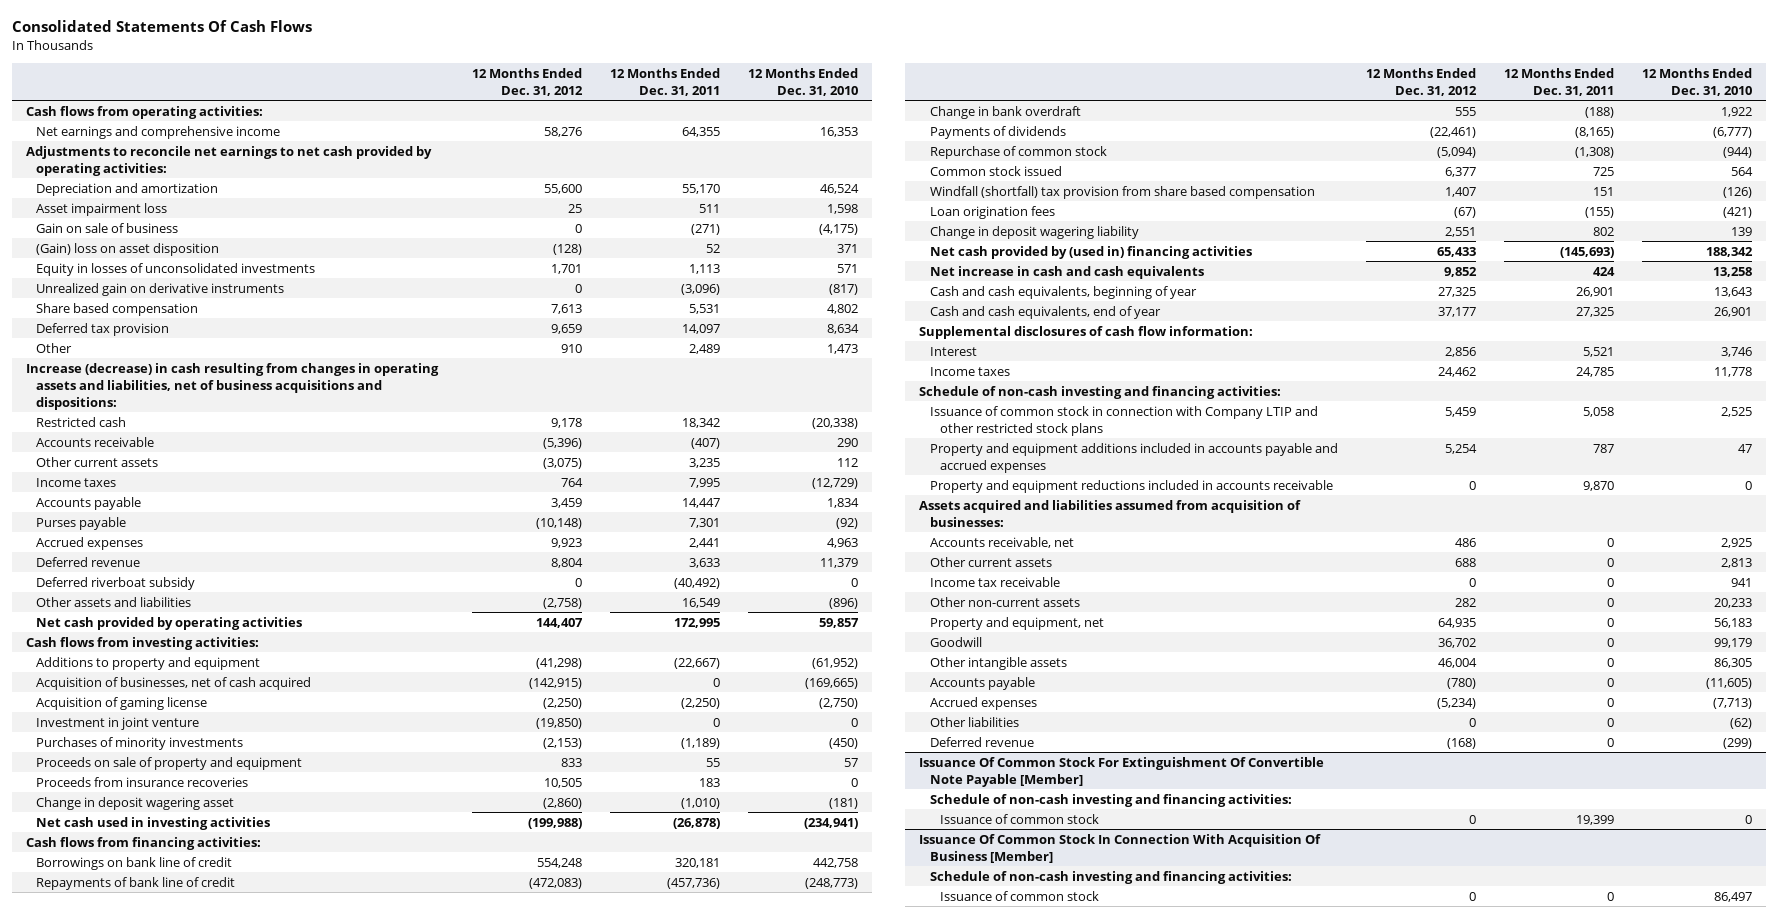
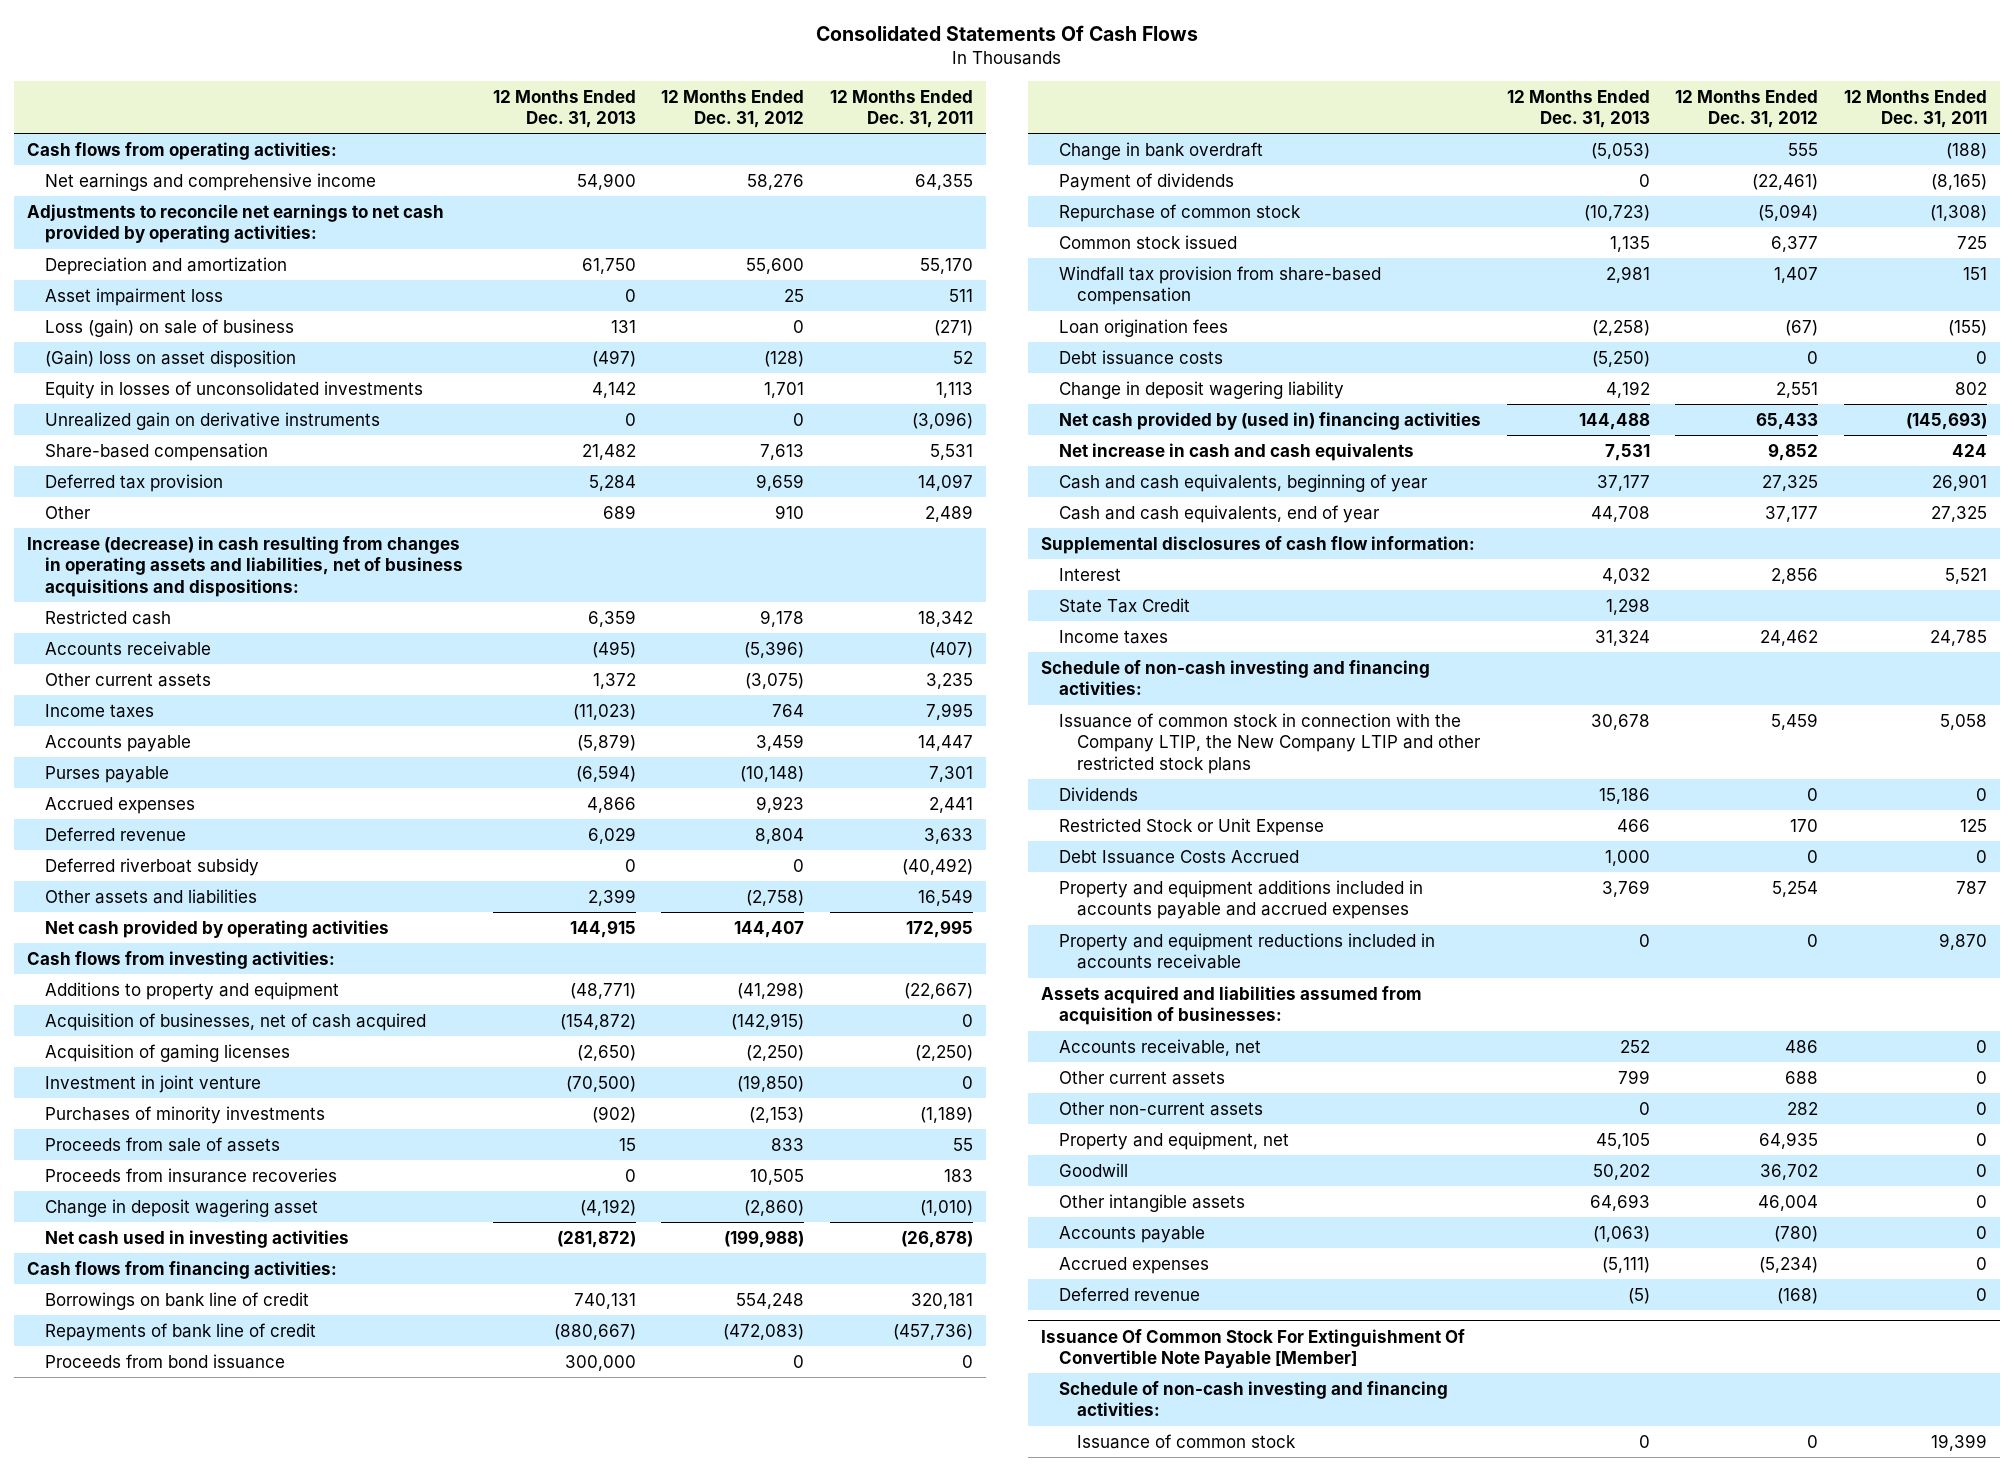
- | 12 Months Ended Dec. 31, 2012 | 12 Months Ended Dec. 31, 2011 | 12 Months Ended Dec. 31, 2010
+ | 12 Months Ended Dec. 31, 2013 | 12 Months Ended Dec. 31, 2012 | 12 Months Ended Dec. 31, 2011
- Gain on sale of business | 0 | (271) | (4,175)
+ Loss (gain) on sale of business | 131 | 0 | (271)
- Share based compensation | 7,613 | 5,531 | 4,802
+ Share-based compensation | 21,482 | 7,613 | 5,531
- Acquisition of gaming license | (2,250) | (2,250) | (2,750)
+ Acquisition of gaming licenses | (2,650) | (2,250) | (2,250)
- Proceeds on sale of property and equipment | 833 | 55 | 57
+ Proceeds from sale of assets | 15 | 833 | 55
+ Proceeds from bond issuance | 300,000 | 0 | 0
- Payments of dividends | (22,461) | (8,165) | (6,777)
+ Payment of dividends | 0 | (22,461) | (8,165)
- Windfall (shortfall) tax provision from share based compensation | 1,407 | 151 | (126)
+ Windfall tax provision from share-based compensation | 2,981 | 1,407 | 151
+ Debt issuance costs | (5,250) | 0 | 0
+ State Tax Credit | 1,298 | |
- Issuance of common stock in connection with Company LTIP and other restricted stock plans | 5,459 | 5,058 | 2,525
+ Issuance of common stock in connection with the Company LTIP, the New Company LTIP and other restricted stock plans | 30,678 | 5,459 | 5,058
+ Dividends | 15,186 | 0 | 0
+ Restricted Stock or Unit Expense | 466 | 170 | 125
+ Debt Issuance Costs Accrued | 1,000 | 0 | 0
- Income tax receivable | 0 | 0 | 941
- Other liabilities | 0 | 0 | (62)
- Issuance Of Common Stock In Connection With Acquisition Of Business [Member]
- Schedule of non-cash investing and financing activities:
- Issuance of common stock | 0 | 0 | 86,497

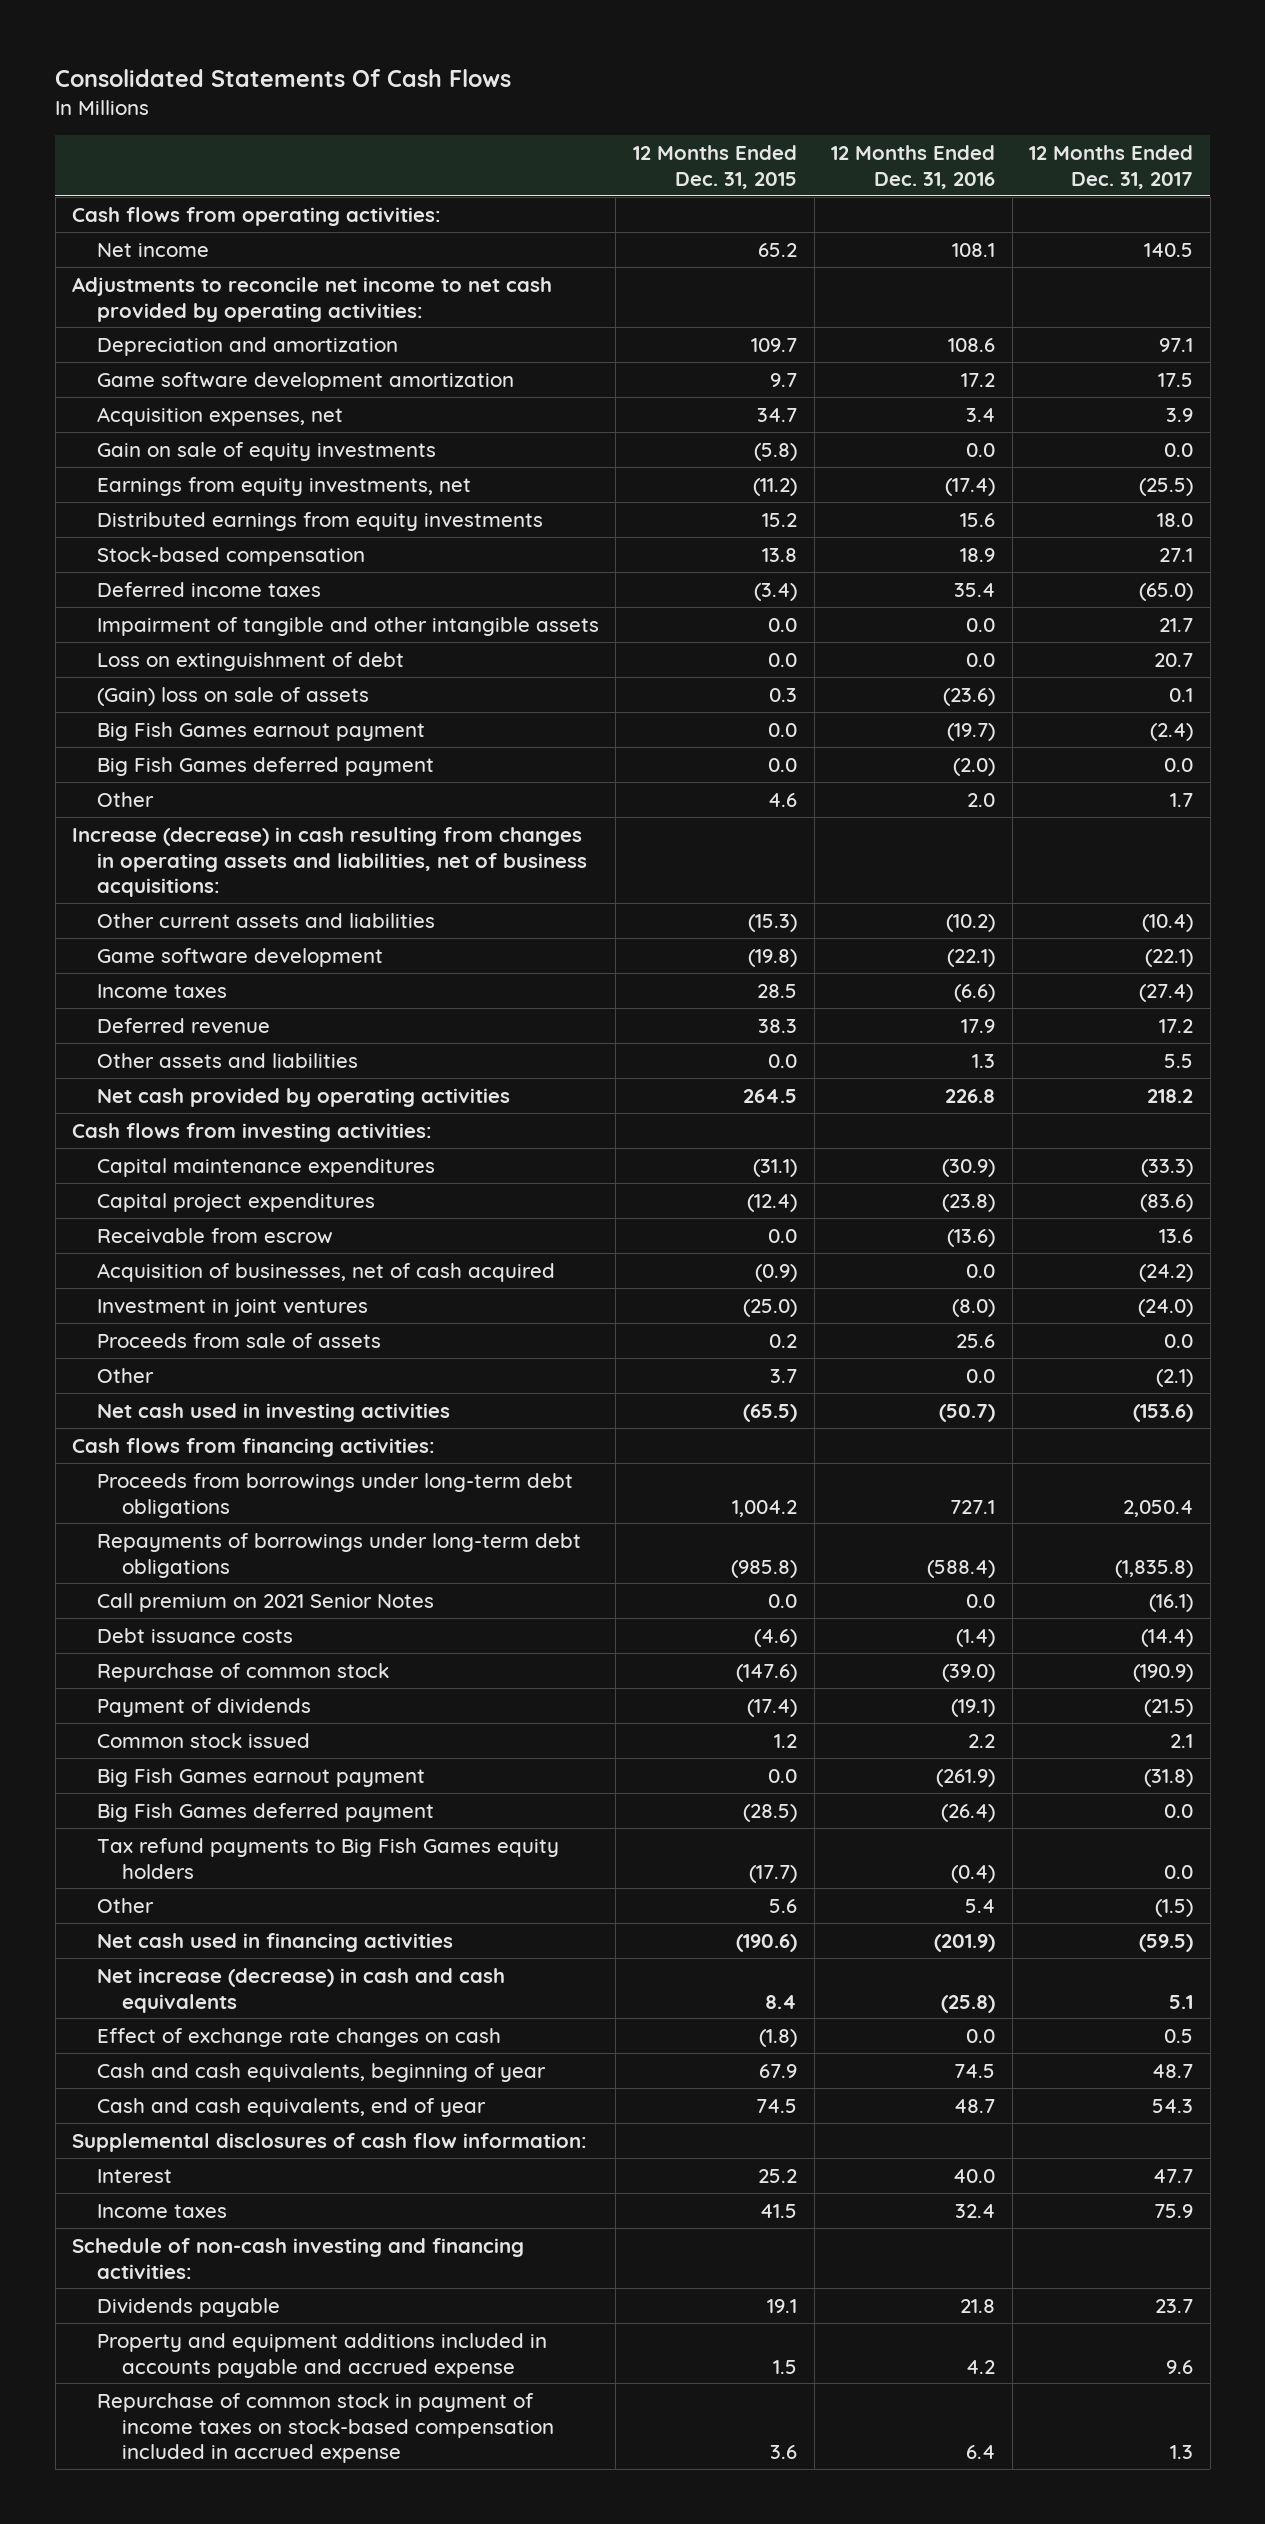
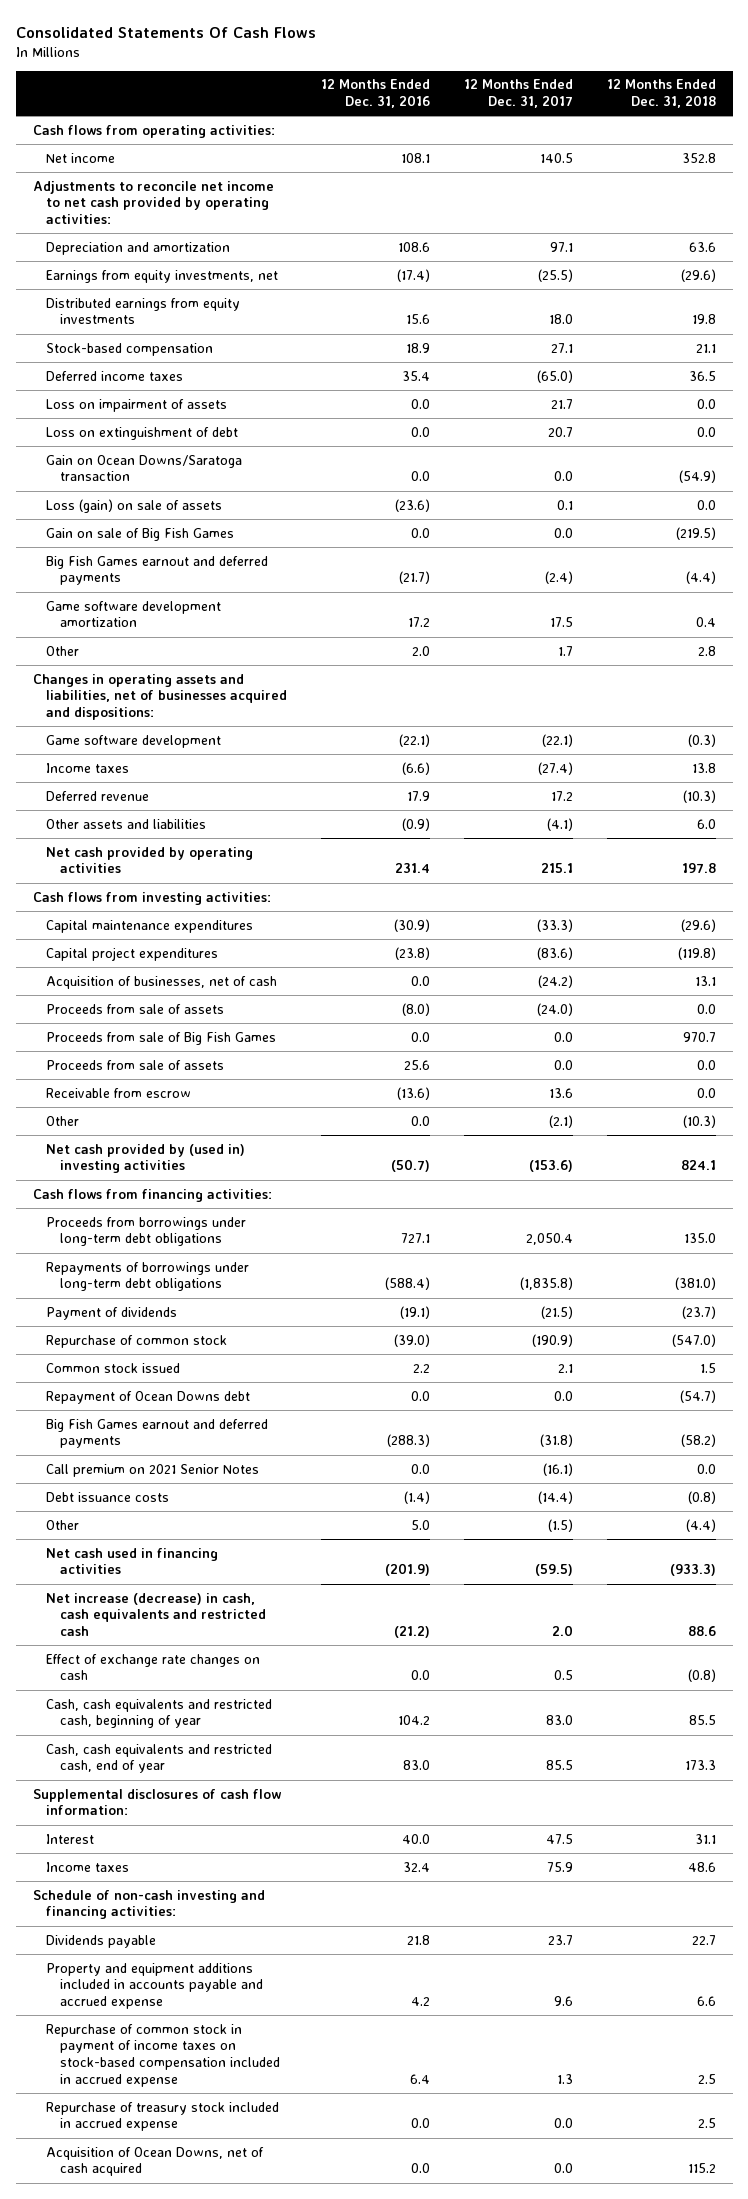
- | 12 Months Ended Dec. 31, 2015 | 12 Months Ended Dec. 31, 2016 | 12 Months Ended Dec. 31, 2017
+ | 12 Months Ended Dec. 31, 2016 | 12 Months Ended Dec. 31, 2017 | 12 Months Ended Dec. 31, 2018
- Acquisition expenses, net | 34.7 | 3.4 | 3.9
- Gain on sale of equity investments | (5.8) | 0.0 | 0.0
- Impairment of tangible and other intangible assets | 0.0 | 0.0 | 21.7
+ Loss on impairment of assets | 0.0 | 21.7 | 0.0
- (Gain) loss on sale of assets | 0.3 | (23.6) | 0.1
- Big Fish Games earnout payment | 0.0 | (19.7) | (2.4)
- Big Fish Games deferred payment | 0.0 | (2.0) | 0.0
+ Gain on Ocean Downs/Saratoga transaction | 0.0 | 0.0 | (54.9)
+ Loss (gain) on sale of assets | (23.6) | 0.1 | 0.0
+ Gain on sale of Big Fish Games | 0.0 | 0.0 | (219.5)
+ Big Fish Games earnout and deferred payments | (21.7) | (2.4) | (4.4)
moved down: Game software development amortization | 17.2 | 17.5 | 0.4
- Increase (decrease) in cash resulting from changes in operating assets and liabilities, net of business acquisitions:
- Other current assets and liabilities | (15.3) | (10.2) | (10.4)
+ Changes in operating assets and liabilities, net of businesses acquired and dispositions:
- Other assets and liabilities | 0.0 | 1.3 | 5.5
- Net cash provided by operating activities | 264.5 | 226.8 | 218.2
+ Other assets and liabilities | (0.9) | (4.1) | 6.0
+ Net cash provided by operating activities | 231.4 | 215.1 | 197.8
- Acquisition of businesses, net of cash acquired | (0.9) | 0.0 | (24.2)
- Investment in joint ventures | (25.0) | (8.0) | (24.0)
+ Acquisition of businesses, net of cash | 0.0 | (24.2) | 13.1
+ Proceeds from sale of assets | (8.0) | (24.0) | 0.0
+ Proceeds from sale of Big Fish Games | 0.0 | 0.0 | 970.7
moved down: Receivable from escrow | (13.6) | 13.6 | 0.0
- Net cash used in investing activities | (65.5) | (50.7) | (153.6)
+ Net cash provided by (used in) investing activities | (50.7) | (153.6) | 824.1
moved down: Repurchase of common stock | (39.0) | (190.9) | (547.0)
- Big Fish Games earnout payment | 0.0 | (261.9) | (31.8)
- Big Fish Games deferred payment | (28.5) | (26.4) | 0.0
- Tax refund payments to Big Fish Games equity holders | (17.7) | (0.4) | 0.0
- Other | 5.6 | 5.4 | (1.5)
+ Repayment of Ocean Downs debt | 0.0 | 0.0 | (54.7)
+ Big Fish Games earnout and deferred payments | (288.3) | (31.8) | (58.2)
moved down: Call premium on 2021 Senior Notes | 0.0 | (16.1) | 0.0
moved down: Debt issuance costs | (1.4) | (14.4) | (0.8)
+ Other | 5.0 | (1.5) | (4.4)
- Net increase (decrease) in cash and cash equivalents | 8.4 | (25.8) | 5.1
+ Net increase (decrease) in cash, cash equivalents and restricted cash | (21.2) | 2.0 | 88.6
- Cash and cash equivalents, beginning of year | 67.9 | 74.5 | 48.7
- Cash and cash equivalents, end of year | 74.5 | 48.7 | 54.3
+ Cash, cash equivalents and restricted cash, beginning of year | 104.2 | 83.0 | 85.5
+ Cash, cash equivalents and restricted cash, end of year | 83.0 | 85.5 | 173.3
- Interest | 25.2 | 40.0 | 47.7
+ Interest | 40.0 | 47.5 | 31.1
+ Repurchase of treasury stock included in accrued expense | 0.0 | 0.0 | 2.5
+ Acquisition of Ocean Downs, net of cash acquired | 0.0 | 0.0 | 115.2

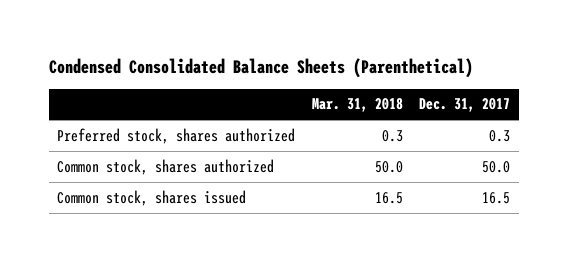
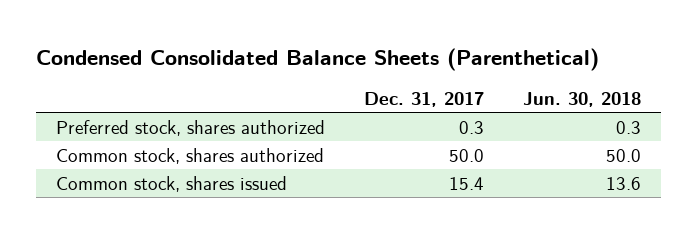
- | Mar. 31, 2018 | Dec. 31, 2017
+ | Dec. 31, 2017 | Jun. 30, 2018
- Common stock, shares issued | 16.5 | 16.5
+ Common stock, shares issued | 15.4 | 13.6

